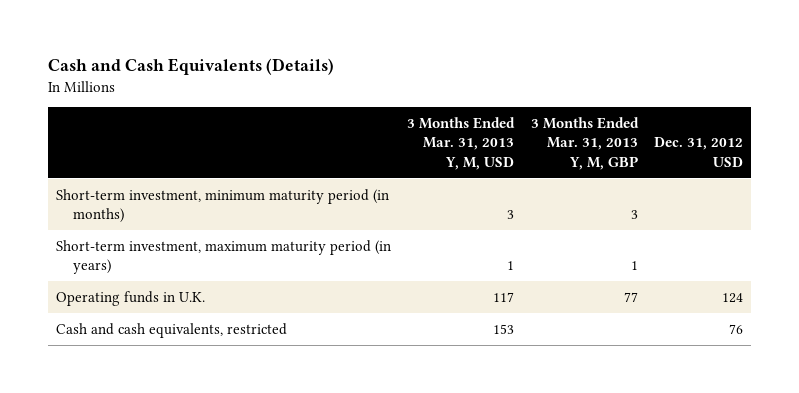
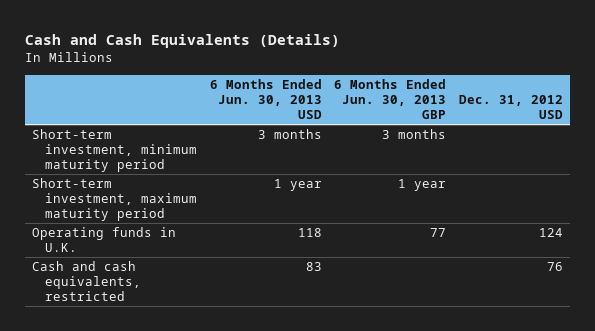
- | 3 Months Ended Mar. 31, 2013 Y, M, USD | 3 Months Ended Mar. 31, 2013 Y, M, GBP | Dec. 31, 2012 USD
+ | 6 Months Ended Jun. 30, 2013 USD | 6 Months Ended Jun. 30, 2013 GBP | Dec. 31, 2012 USD
- Short-term investment, minimum maturity period (in months) | 3 | 3 |
- Short-term investment, maximum maturity period (in years) | 1 | 1 |
+ Short-term investment, minimum maturity period | 3 months | 3 months |
+ Short-term investment, maximum maturity period | 1 year | 1 year |

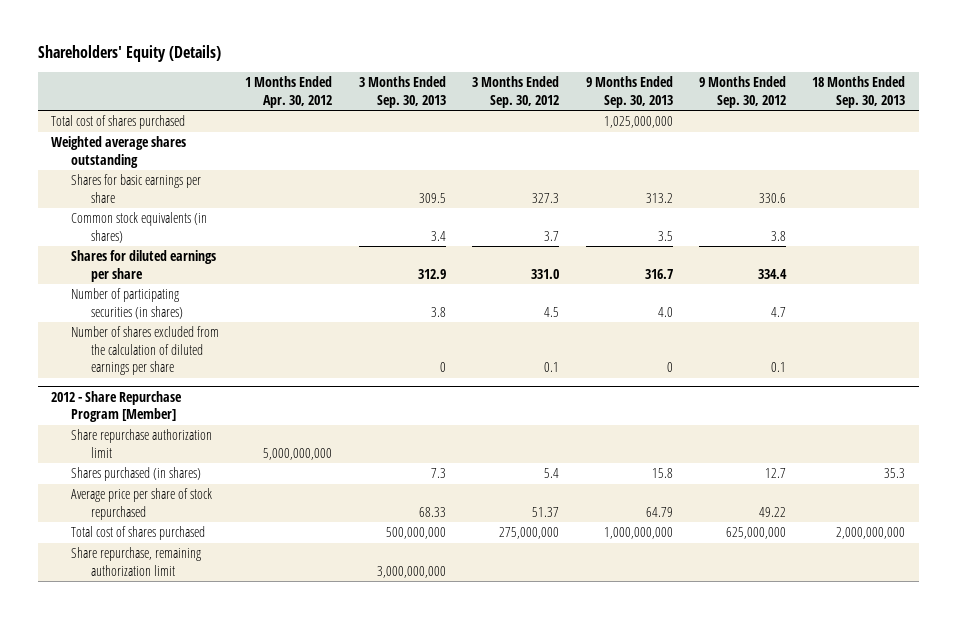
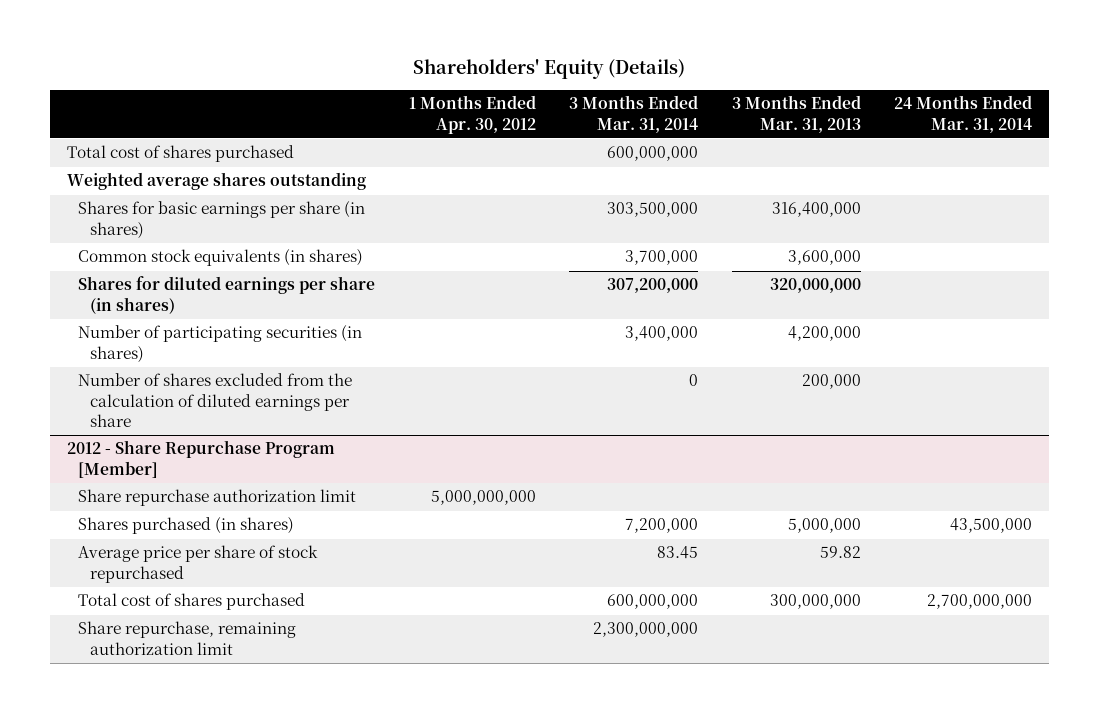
- | 1 Months Ended Apr. 30, 2012 | 3 Months Ended Sep. 30, 2013 | 3 Months Ended Sep. 30, 2012 | 9 Months Ended Sep. 30, 2013 | 9 Months Ended Sep. 30, 2012 | 18 Months Ended Sep. 30, 2013
+ | 1 Months Ended Apr. 30, 2012 | 3 Months Ended Mar. 31, 2014 | 3 Months Ended Mar. 31, 2013 | 24 Months Ended Mar. 31, 2014
- Shares for basic earnings per share | | 309.5 | 327.3 | 313.2 | 330.6 |
+ Shares for basic earnings per share (in shares) | | 303,500,000 | 316,400,000 |
- Shares for diluted earnings per share | | 312.9 | 331.0 | 316.7 | 334.4 |
+ Shares for diluted earnings per share (in shares) | | 307,200,000 | 320,000,000 |

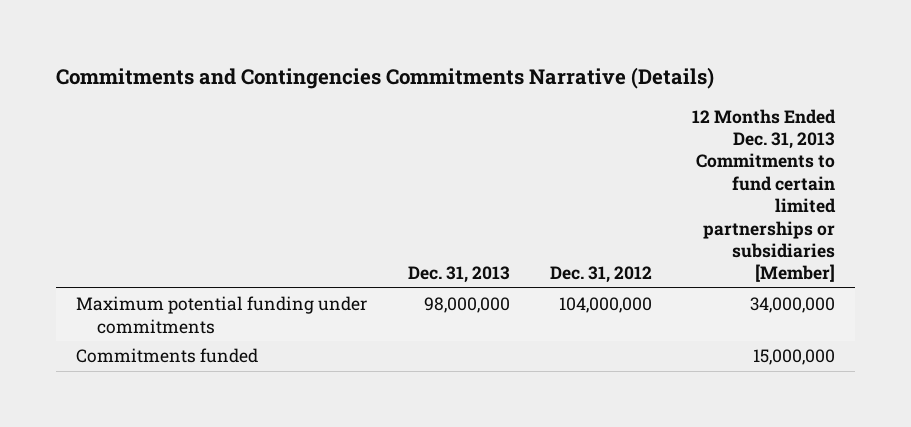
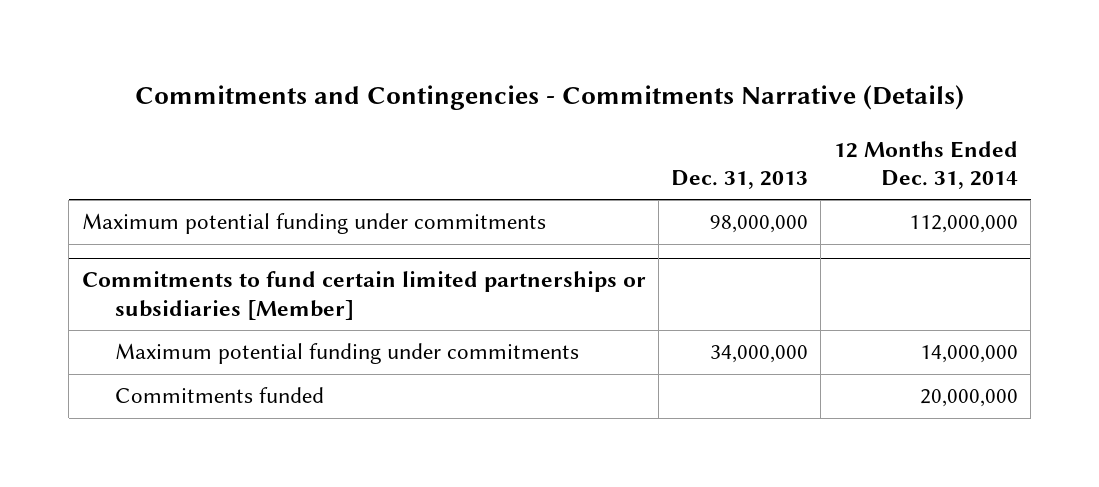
- Commitments and Contingencies Commitments Narrative (Details)
+ Commitments and Contingencies - Commitments Narrative (Details)
- | Dec. 31, 2013 | Dec. 31, 2012 | 12 Months Ended Dec. 31, 2013 Commitments to fund certain limited partnerships or subsidiaries [Member]
+ | Dec. 31, 2013 | 12 Months Ended Dec. 31, 2014
- Commitments funded | | | 15,000,000
+ Commitments to fund certain limited partnerships or subsidiaries [Member]
+ Maximum potential funding under commitments | 34,000,000 | 14,000,000
+ Commitments funded | | 20,000,000

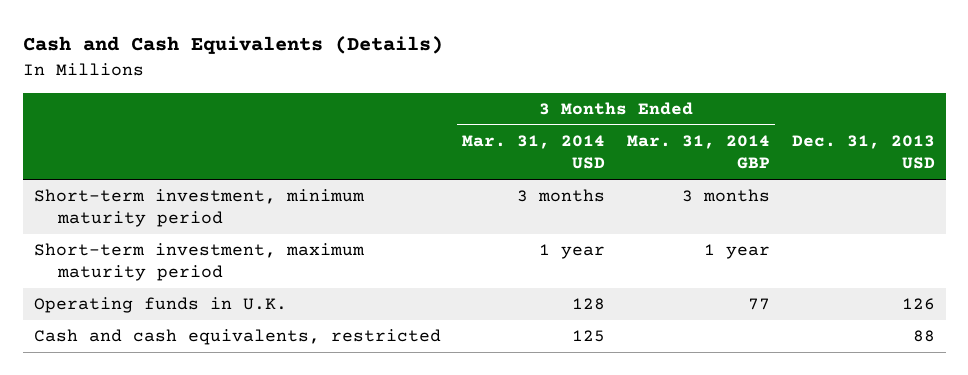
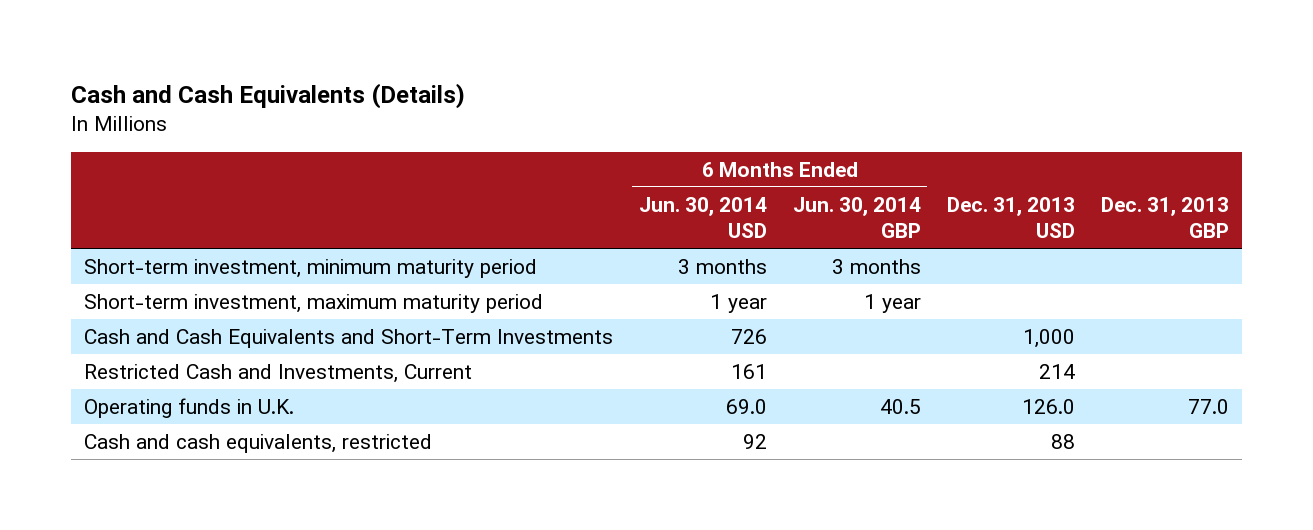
- | 3 Months Ended Mar. 31, 2014 USD | 3 Months Ended Mar. 31, 2014 GBP | Dec. 31, 2013 USD
+ | 6 Months Ended Jun. 30, 2014 USD | 6 Months Ended Jun. 30, 2014 GBP | Dec. 31, 2013 USD | Dec. 31, 2013 GBP
- Operating funds in U.K. | 128 | 77 | 126
+ Cash and Cash Equivalents and Short-Term Investments | 726 | | 1,000 |
+ Restricted Cash and Investments, Current | 161 | | 214 |
+ Operating funds in U.K. | 69.0 | 40.5 | 126.0 | 77.0

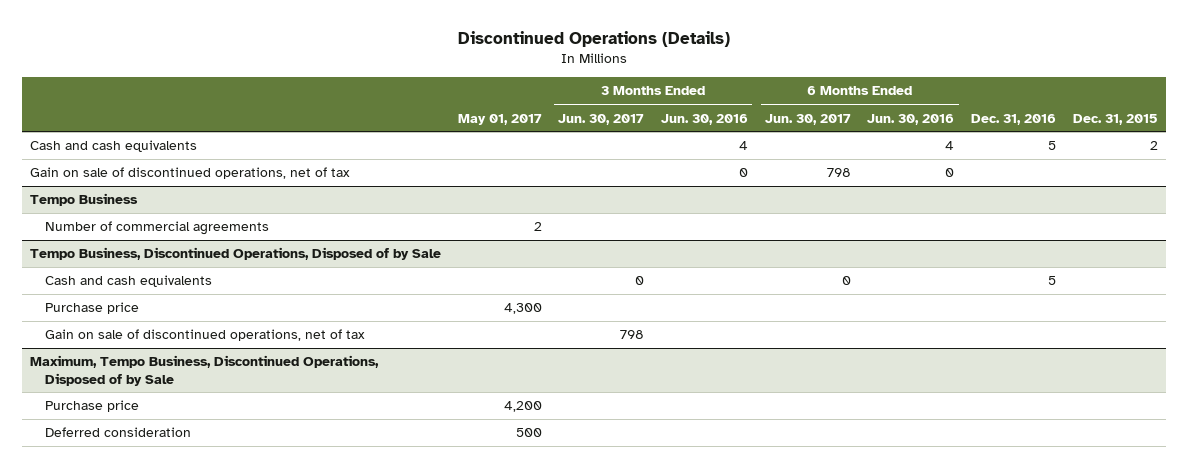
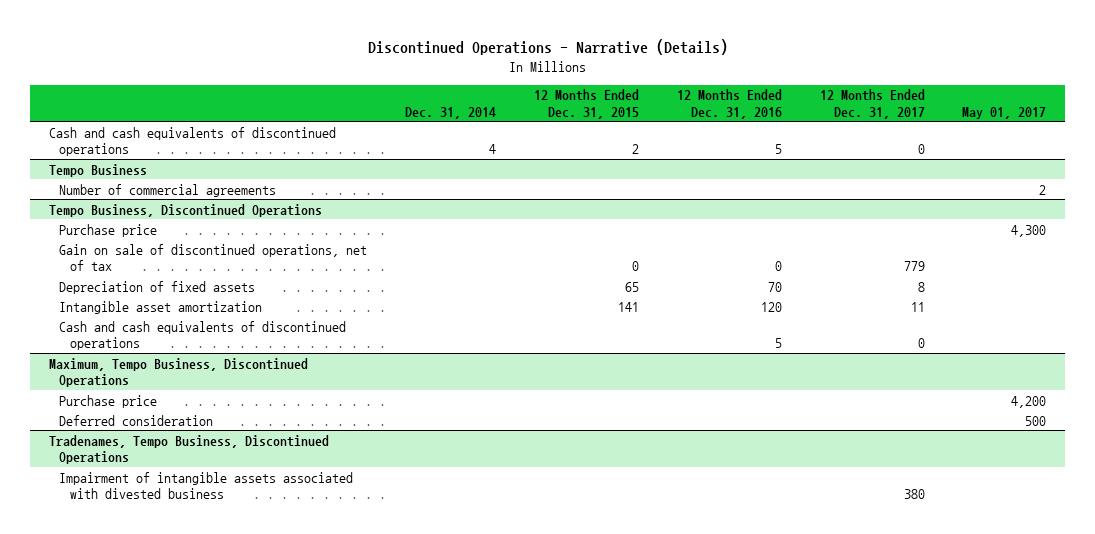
- Discontinued Operations (Details)
+ Discontinued Operations - Narrative (Details)
- | May 01, 2017 | 3 Months Ended Jun. 30, 2017 | 3 Months Ended Jun. 30, 2016 | 6 Months Ended Jun. 30, 2017 | 6 Months Ended Jun. 30, 2016 | Dec. 31, 2016 | Dec. 31, 2015
+ | Dec. 31, 2014 | 12 Months Ended Dec. 31, 2015 | 12 Months Ended Dec. 31, 2016 | 12 Months Ended Dec. 31, 2017 | May 01, 2017
- Cash and cash equivalents | | | 4 | | 4 | 5 | 2
- Gain on sale of discontinued operations, net of tax | | | 0 | 798 | 0 | |
+ Cash and cash equivalents of discontinued operations | 4 | 2 | 5 | 0 |
- Tempo Business, Discontinued Operations, Disposed of by Sale
- Cash and cash equivalents | | 0 | | 0 | | 5 |
+ Tempo Business, Discontinued Operations
- Maximum, Tempo Business, Discontinued Operations, Disposed of by Sale
+ Depreciation of fixed assets | | 65 | 70 | 8 |
+ Intangible asset amortization | | 141 | 120 | 11 |
+ Cash and cash equivalents of discontinued operations | | | 5 | 0 |
+ Maximum, Tempo Business, Discontinued Operations
+ Tradenames, Tempo Business, Discontinued Operations
+ Impairment of intangible assets associated with divested business | | | | 380 |

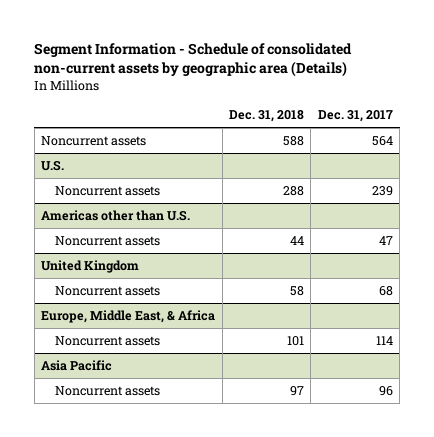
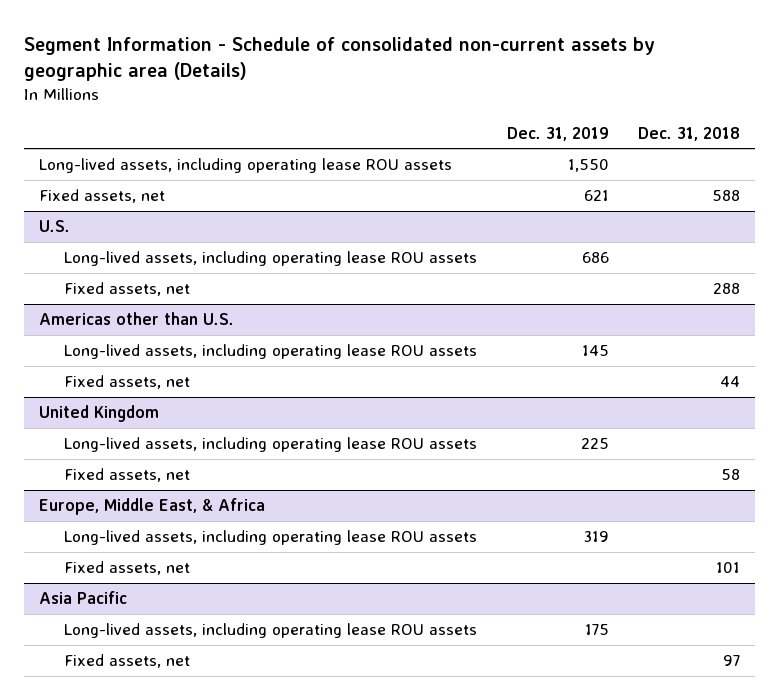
- | Dec. 31, 2018 | Dec. 31, 2017
+ | Dec. 31, 2019 | Dec. 31, 2018
- Noncurrent assets | 588 | 564
+ Long-lived assets, including operating lease ROU assets | 1,550 |
+ Fixed assets, net | 621 | 588
@ U.S.
- Noncurrent assets | 288 | 239
+ Long-lived assets, including operating lease ROU assets | 686 |
+ Fixed assets, net | | 288
@ Americas other than U.S.
- Noncurrent assets | 44 | 47
+ Long-lived assets, including operating lease ROU assets | 145 |
+ Fixed assets, net | | 44
@ United Kingdom
- Noncurrent assets | 58 | 68
+ Long-lived assets, including operating lease ROU assets | 225 |
+ Fixed assets, net | | 58
@ Europe, Middle East, & Africa
- Noncurrent assets | 101 | 114
+ Long-lived assets, including operating lease ROU assets | 319 |
+ Fixed assets, net | | 101
@ Asia Pacific
- Noncurrent assets | 97 | 96
+ Long-lived assets, including operating lease ROU assets | 175 |
+ Fixed assets, net | | 97

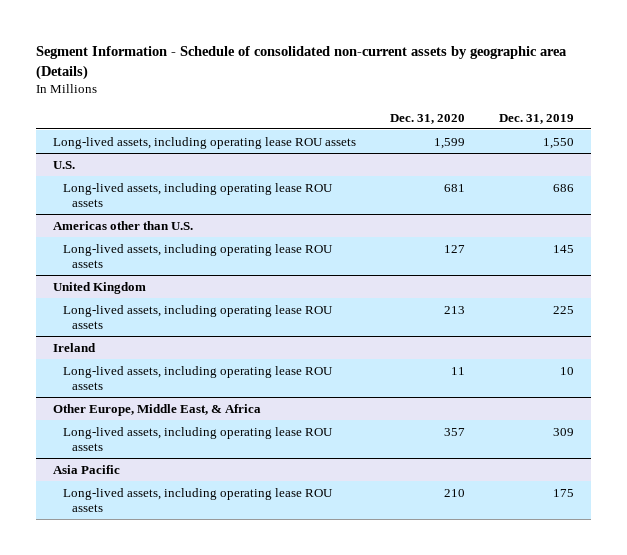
- | Dec. 31, 2019 | Dec. 31, 2018
+ | Dec. 31, 2020 | Dec. 31, 2019
- Fixed assets, net | 621 | 588
@ U.S.
- Fixed assets, net | | 288
@ Americas other than U.S.
- Fixed assets, net | | 44
@ United Kingdom
- Fixed assets, net | | 58
- Europe, Middle East, & Africa
- Long-lived assets, including operating lease ROU assets | 319 |
- Fixed assets, net | | 101
+ Ireland
+ Long-lived assets, including operating lease ROU assets | 11 | 10
+ Other Europe, Middle East, & Africa
+ Long-lived assets, including operating lease ROU assets | 357 | 309
@ Asia Pacific
- Fixed assets, net | | 97

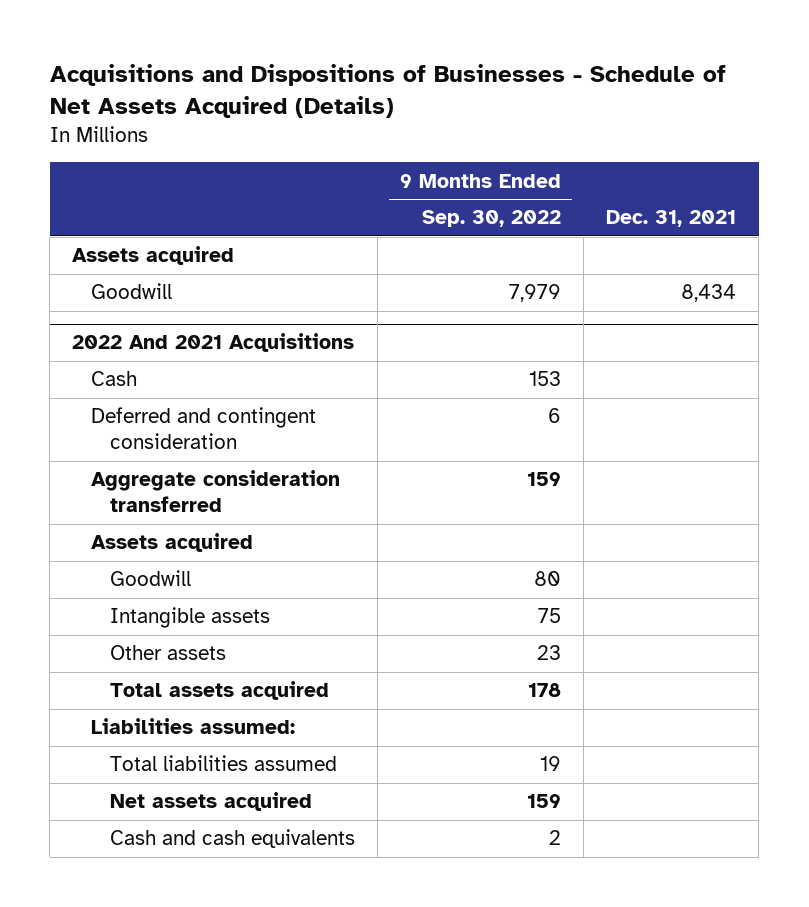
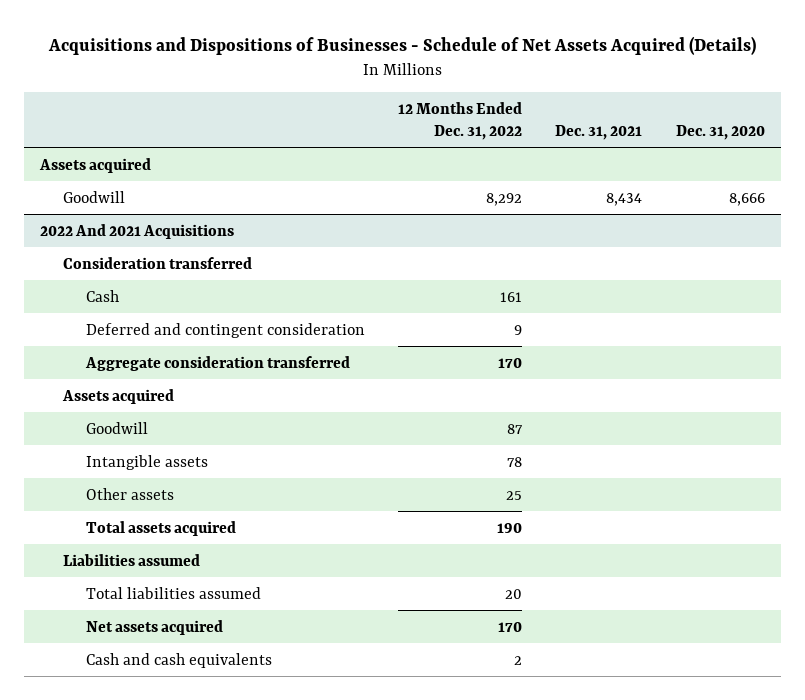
- | 9 Months Ended Sep. 30, 2022 | Dec. 31, 2021
+ | 12 Months Ended Dec. 31, 2022 | Dec. 31, 2021 | Dec. 31, 2020
@ 2022 And 2021 Acquisitions
+ Consideration transferred
- Liabilities assumed:
+ Liabilities assumed

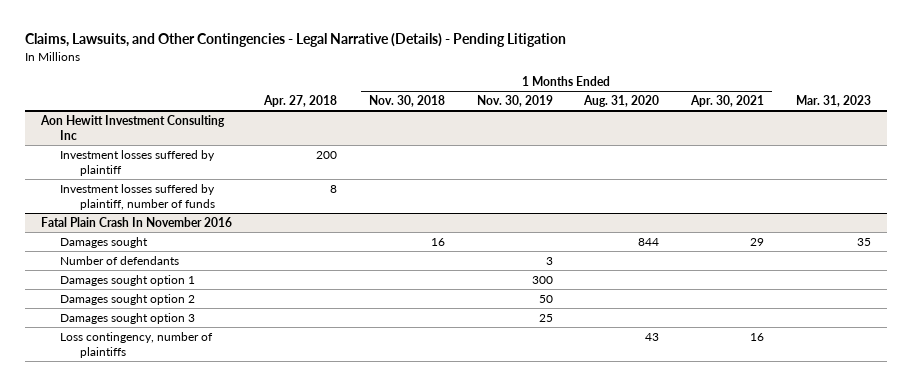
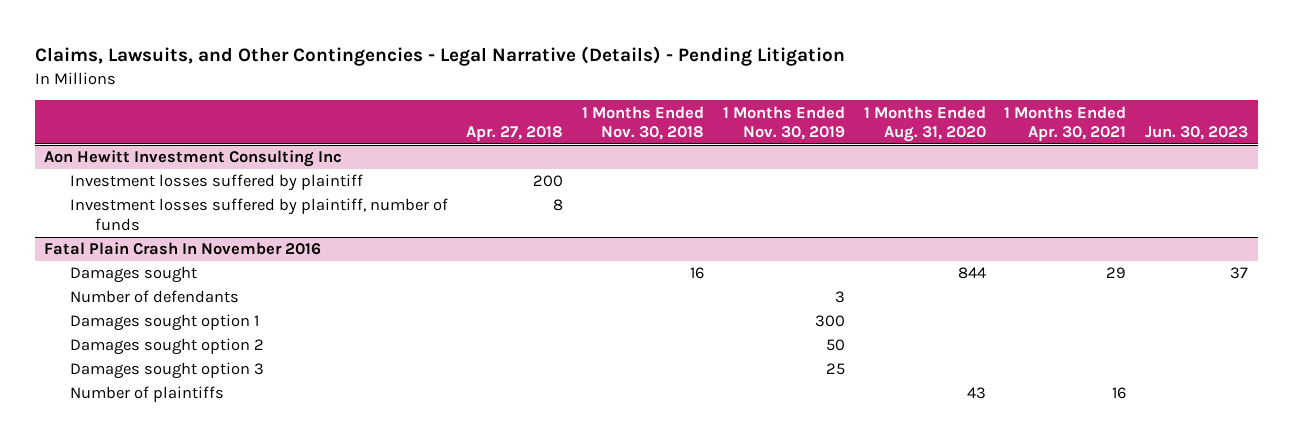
- | Apr. 27, 2018 | 1 Months Ended Nov. 30, 2018 | 1 Months Ended Nov. 30, 2019 | 1 Months Ended Aug. 31, 2020 | 1 Months Ended Apr. 30, 2021 | Mar. 31, 2023
+ | Apr. 27, 2018 | 1 Months Ended Nov. 30, 2018 | 1 Months Ended Nov. 30, 2019 | 1 Months Ended Aug. 31, 2020 | 1 Months Ended Apr. 30, 2021 | Jun. 30, 2023
@ Fatal Plain Crash In November 2016
- Loss contingency, number of plaintiffs | | | | 43 | 16 |
+ Number of plaintiffs | | | | 43 | 16 |

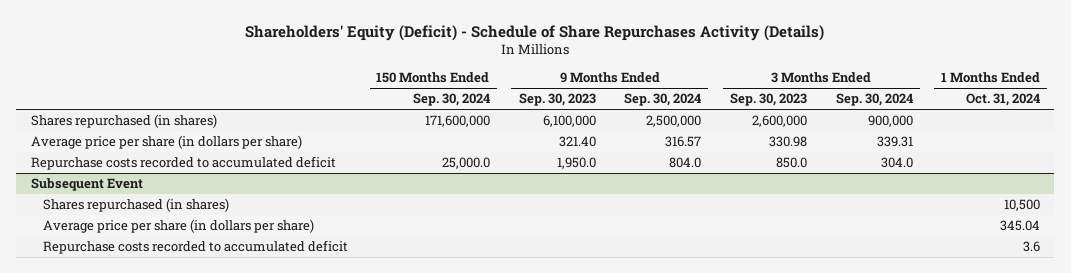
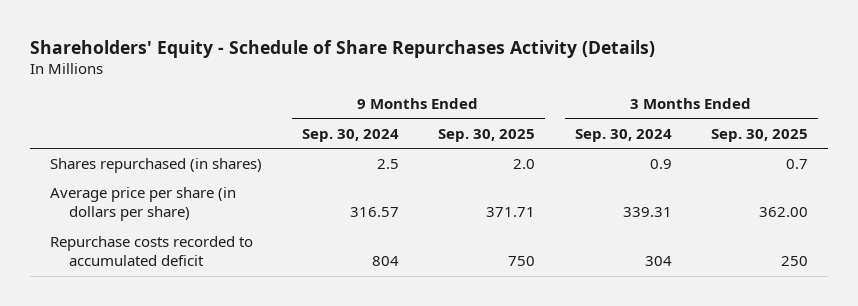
- Shareholders' Equity (Deficit) - Schedule of Share Repurchases Activity (Details)
+ Shareholders' Equity - Schedule of Share Repurchases Activity (Details)
- | 150 Months Ended Sep. 30, 2024 | 9 Months Ended Sep. 30, 2023 | 9 Months Ended Sep. 30, 2024 | 3 Months Ended Sep. 30, 2023 | 3 Months Ended Sep. 30, 2024 | 1 Months Ended Oct. 31, 2024
+ | 9 Months Ended Sep. 30, 2024 | 9 Months Ended Sep. 30, 2025 | 3 Months Ended Sep. 30, 2024 | 3 Months Ended Sep. 30, 2025
- Shares repurchased (in shares) | 171,600,000 | 6,100,000 | 2,500,000 | 2,600,000 | 900,000 |
+ Shares repurchased (in shares) | 2.5 | 2.0 | 0.9 | 0.7
- Repurchase costs recorded to accumulated deficit | 25,000.0 | 1,950.0 | 804.0 | 850.0 | 304.0 |
- Subsequent Event
- Shares repurchased (in shares) | | | | | | 10,500
- Average price per share (in dollars per share) | | | | | | 345.04
- Repurchase costs recorded to accumulated deficit | | | | | | 3.6
+ Repurchase costs recorded to accumulated deficit | 804 | 750 | 304 | 250

